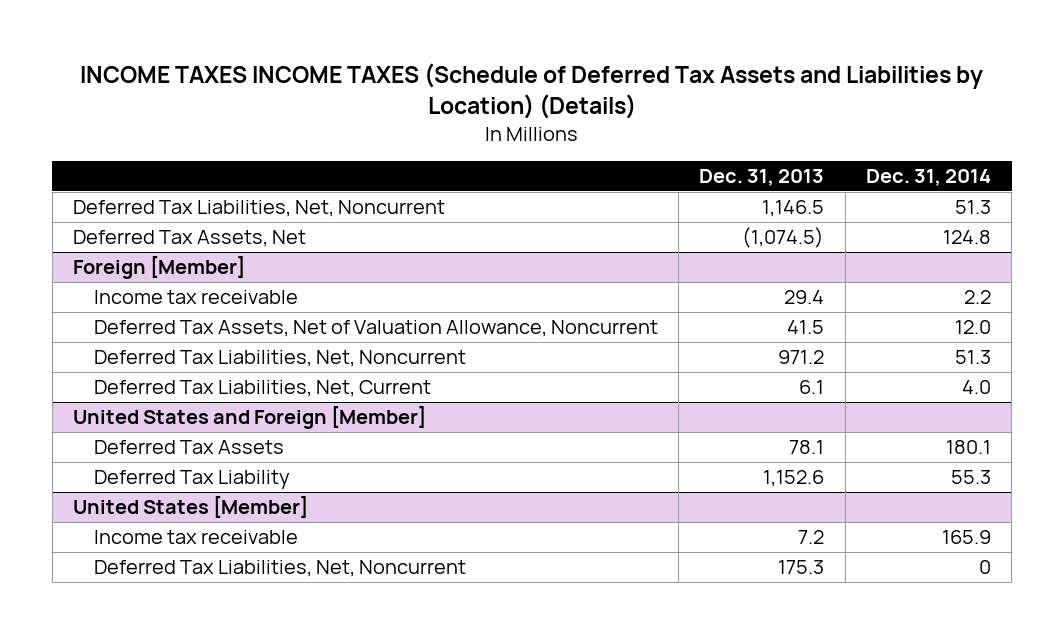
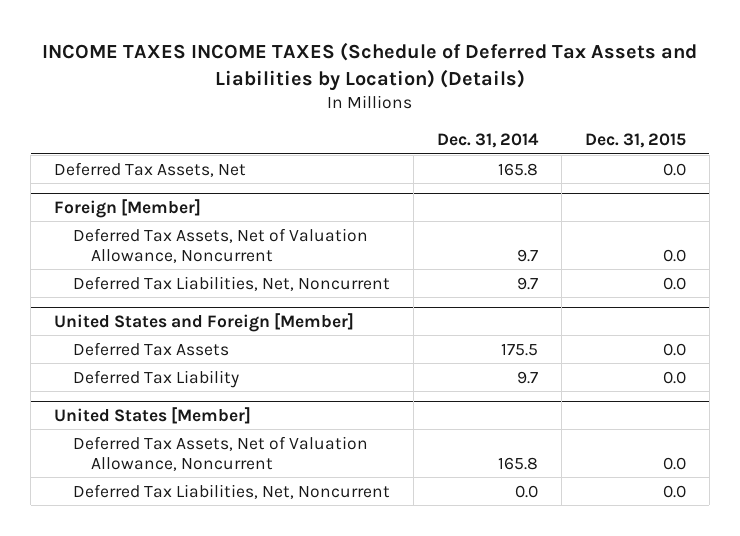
- | Dec. 31, 2013 | Dec. 31, 2014
+ | Dec. 31, 2014 | Dec. 31, 2015
- Deferred Tax Liabilities, Net, Noncurrent | 1,146.5 | 51.3
- Deferred Tax Assets, Net | (1,074.5) | 124.8
+ Deferred Tax Assets, Net | 165.8 | 0.0
@ Foreign [Member]
- Income tax receivable | 29.4 | 2.2
- Deferred Tax Assets, Net of Valuation Allowance, Noncurrent | 41.5 | 12.0
- Deferred Tax Liabilities, Net, Noncurrent | 971.2 | 51.3
- Deferred Tax Liabilities, Net, Current | 6.1 | 4.0
+ Deferred Tax Assets, Net of Valuation Allowance, Noncurrent | 9.7 | 0.0
+ Deferred Tax Liabilities, Net, Noncurrent | 9.7 | 0.0
@ United States and Foreign [Member]
- Deferred Tax Assets | 78.1 | 180.1
- Deferred Tax Liability | 1,152.6 | 55.3
+ Deferred Tax Assets | 175.5 | 0.0
+ Deferred Tax Liability | 9.7 | 0.0
@ United States [Member]
- Income tax receivable | 7.2 | 165.9
- Deferred Tax Liabilities, Net, Noncurrent | 175.3 | 0
+ Deferred Tax Assets, Net of Valuation Allowance, Noncurrent | 165.8 | 0.0
+ Deferred Tax Liabilities, Net, Noncurrent | 0.0 | 0.0

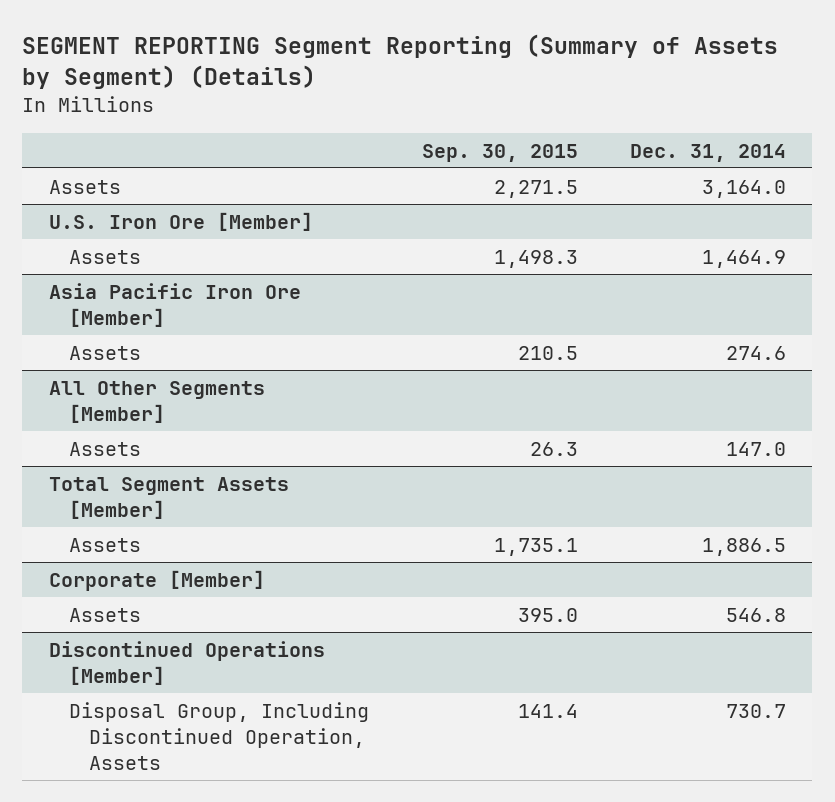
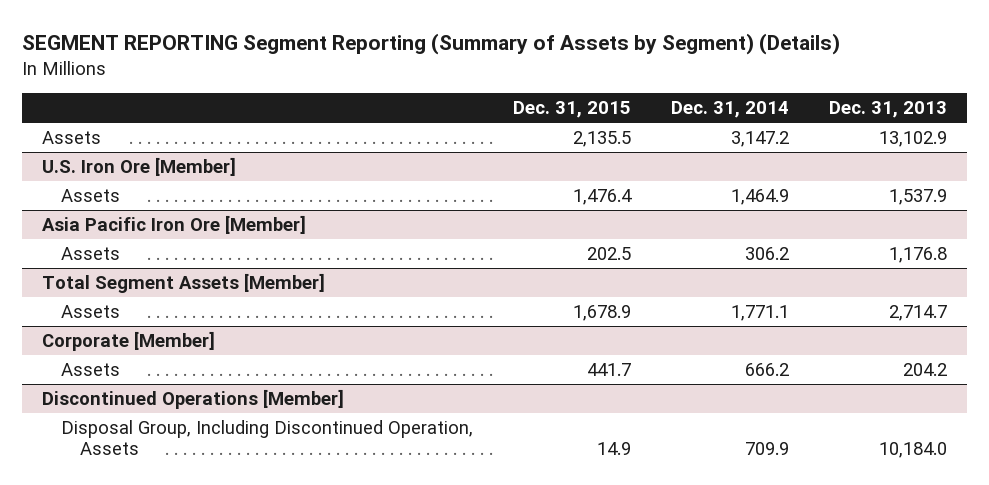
- | Sep. 30, 2015 | Dec. 31, 2014
+ | Dec. 31, 2015 | Dec. 31, 2014 | Dec. 31, 2013
- Assets | 2,271.5 | 3,164.0
+ Assets | 2,135.5 | 3,147.2 | 13,102.9
@ Asia Pacific Iron Ore [Member]
- Assets | 210.5 | 274.6
- All Other Segments [Member]
- Assets | 26.3 | 147.0
@ Asia Pacific Iron Ore [Member]
+ Assets | 202.5 | 306.2 | 1,176.8
@ Total Segment Assets [Member]
- Assets | 1,735.1 | 1,886.5
+ Assets | 1,678.9 | 1,771.1 | 2,714.7
@ Corporate [Member]
- Assets | 395.0 | 546.8
+ Assets | 441.7 | 666.2 | 204.2
@ Discontinued Operations [Member]
- Disposal Group, Including Discontinued Operation, Assets | 141.4 | 730.7
+ Disposal Group, Including Discontinued Operation, Assets | 14.9 | 709.9 | 10,184.0

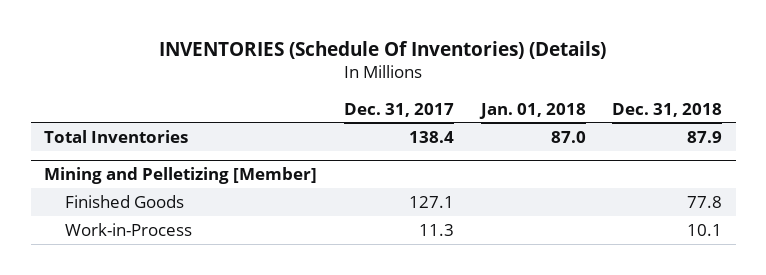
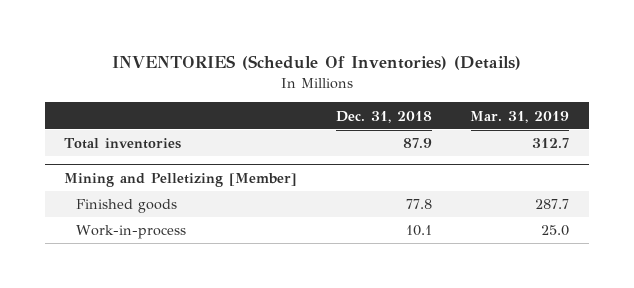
- | Dec. 31, 2017 | Jan. 01, 2018 | Dec. 31, 2018
+ | Dec. 31, 2018 | Mar. 31, 2019
- Total Inventories | 138.4 | 87.0 | 87.9
+ Total inventories | 87.9 | 312.7
@ Mining and Pelletizing [Member]
- Finished Goods | 127.1 | | 77.8
- Work-in-Process | 11.3 | | 10.1
+ Finished goods | 77.8 | 287.7
+ Work-in-process | 10.1 | 25.0

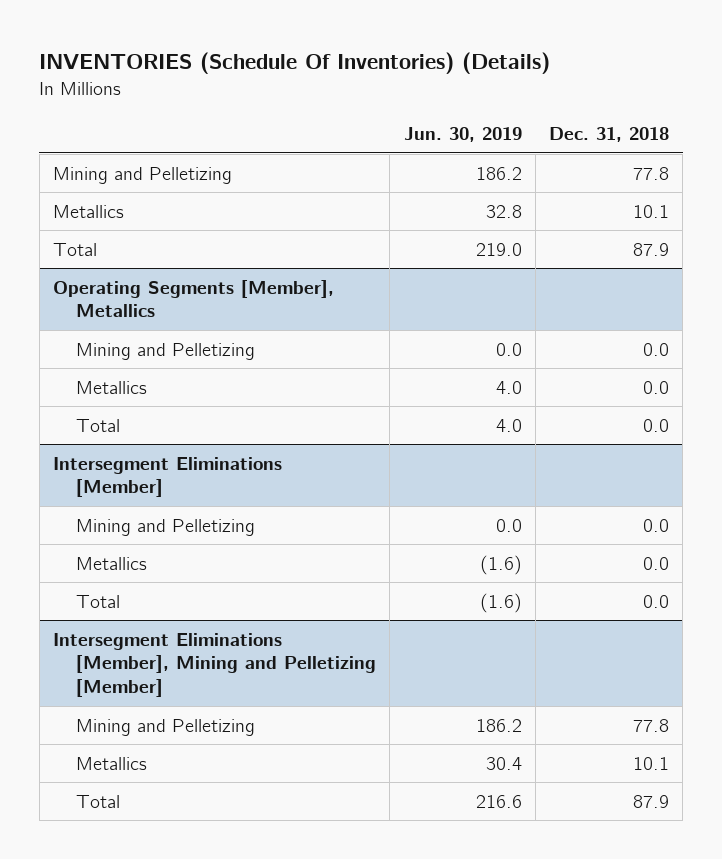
- | Dec. 31, 2018 | Mar. 31, 2019
+ | Jun. 30, 2019 | Dec. 31, 2018
- Total inventories | 87.9 | 312.7
- Mining and Pelletizing [Member]
- Finished goods | 77.8 | 287.7
- Work-in-process | 10.1 | 25.0
+ Mining and Pelletizing | 186.2 | 77.8
+ Metallics | 32.8 | 10.1
+ Total | 219.0 | 87.9
+ Operating Segments [Member], Metallics
+ Mining and Pelletizing | 0.0 | 0.0
+ Metallics | 4.0 | 0.0
+ Total | 4.0 | 0.0
+ Intersegment Eliminations [Member]
+ Mining and Pelletizing | 0.0 | 0.0
+ Metallics | (1.6) | 0.0
+ Total | (1.6) | 0.0
+ Intersegment Eliminations [Member], Mining and Pelletizing [Member]
+ Mining and Pelletizing | 186.2 | 77.8
+ Metallics | 30.4 | 10.1
+ Total | 216.6 | 87.9

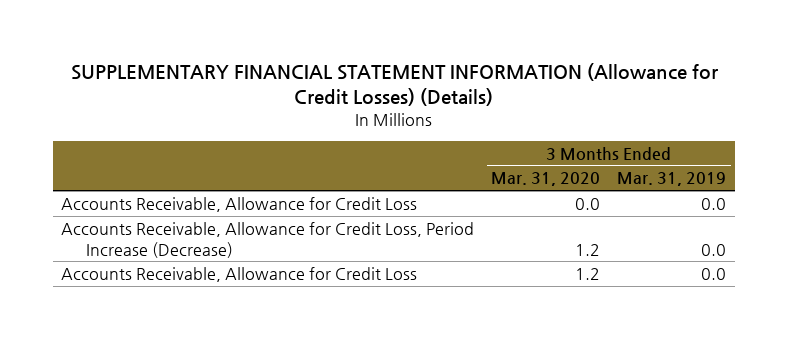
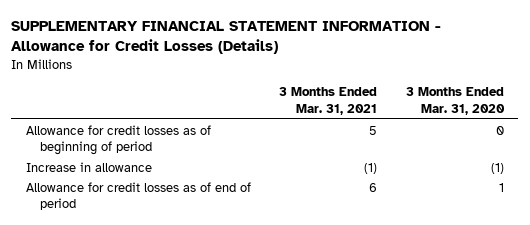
- SUPPLEMENTARY FINANCIAL STATEMENT INFORMATION (Allowance for Credit Losses) (Details)
+ SUPPLEMENTARY FINANCIAL STATEMENT INFORMATION - Allowance for Credit Losses (Details)
- | 3 Months Ended Mar. 31, 2020 | 3 Months Ended Mar. 31, 2019
+ | 3 Months Ended Mar. 31, 2021 | 3 Months Ended Mar. 31, 2020
- Accounts Receivable, Allowance for Credit Loss | 0.0 | 0.0
- Accounts Receivable, Allowance for Credit Loss, Period Increase (Decrease) | 1.2 | 0.0
- Accounts Receivable, Allowance for Credit Loss | 1.2 | 0.0
+ Allowance for credit losses as of beginning of period | 5 | 0
+ Increase in allowance | (1) | (1)
+ Allowance for credit losses as of end of period | 6 | 1

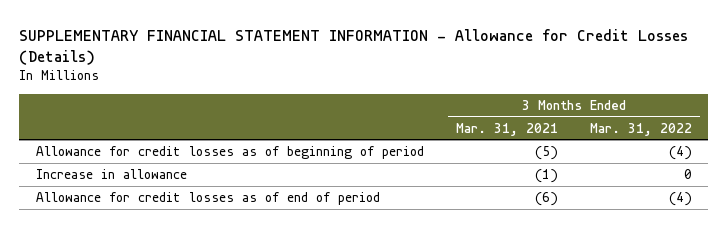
- | 3 Months Ended Mar. 31, 2021 | 3 Months Ended Mar. 31, 2020
+ | 3 Months Ended Mar. 31, 2021 | 3 Months Ended Mar. 31, 2022
- Allowance for credit losses as of beginning of period | 5 | 0
+ Allowance for credit losses as of beginning of period | (5) | (4)
- Allowance for credit losses as of end of period | 6 | 1
+ Allowance for credit losses as of end of period | (6) | (4)

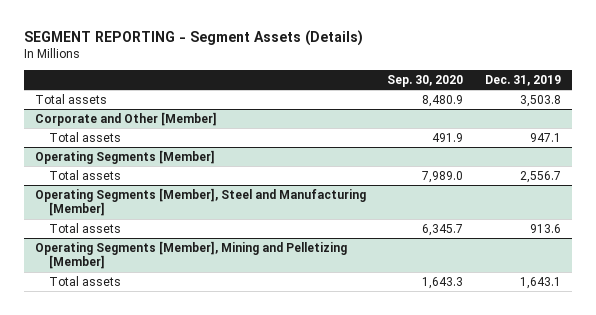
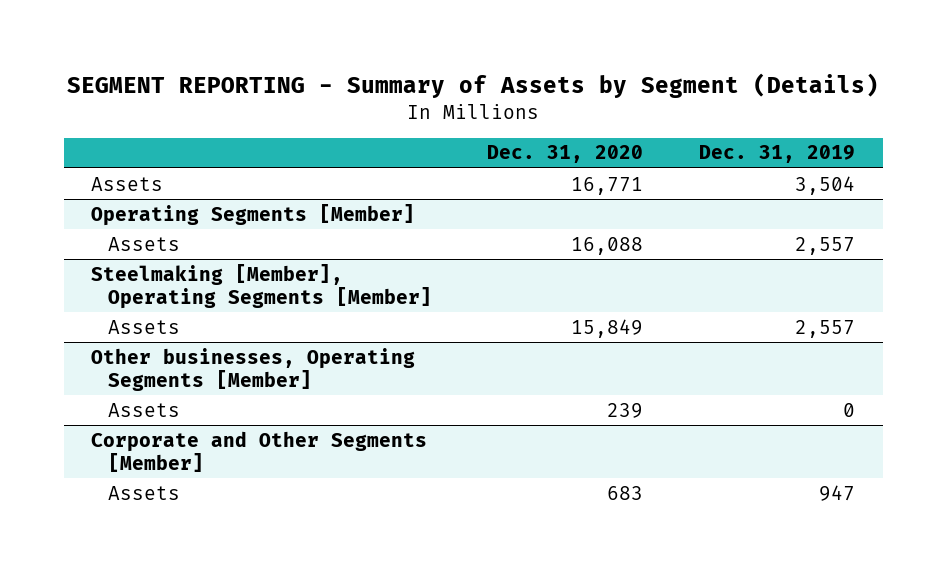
- SEGMENT REPORTING - Segment Assets (Details)
+ SEGMENT REPORTING - Summary of Assets by Segment (Details)
- | Sep. 30, 2020 | Dec. 31, 2019
+ | Dec. 31, 2020 | Dec. 31, 2019
- Total assets | 8,480.9 | 3,503.8
- Corporate and Other [Member]
- Total assets | 491.9 | 947.1
+ Assets | 16,771 | 3,504
@ Operating Segments [Member]
- Total assets | 7,989.0 | 2,556.7
- Operating Segments [Member], Steel and Manufacturing [Member]
- Total assets | 6,345.7 | 913.6
- Operating Segments [Member], Mining and Pelletizing [Member]
- Total assets | 1,643.3 | 1,643.1
@ Operating Segments [Member]
+ Assets | 16,088 | 2,557
+ Steelmaking [Member], Operating Segments [Member]
+ Assets | 15,849 | 2,557
+ Other businesses, Operating Segments [Member]
+ Assets | 239 | 0
+ Corporate and Other Segments [Member]
+ Assets | 683 | 947

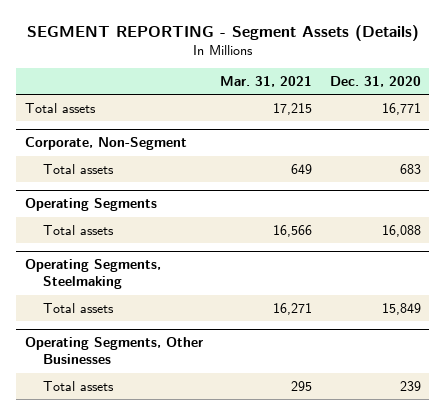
- SEGMENT REPORTING - Summary of Assets by Segment (Details)
+ SEGMENT REPORTING - Segment Assets (Details)
- | Dec. 31, 2020 | Dec. 31, 2019
+ | Mar. 31, 2021 | Dec. 31, 2020
- Assets | 16,771 | 3,504
- Operating Segments [Member]
- Assets | 16,088 | 2,557
- Steelmaking [Member], Operating Segments [Member]
- Assets | 15,849 | 2,557
- Other businesses, Operating Segments [Member]
- Assets | 239 | 0
- Corporate and Other Segments [Member]
- Assets | 683 | 947
+ Total assets | 17,215 | 16,771
+ Corporate, Non-Segment
+ Total assets | 649 | 683
+ Operating Segments
+ Total assets | 16,566 | 16,088
+ Operating Segments, Steelmaking
+ Total assets | 16,271 | 15,849
+ Operating Segments, Other Businesses
+ Total assets | 295 | 239

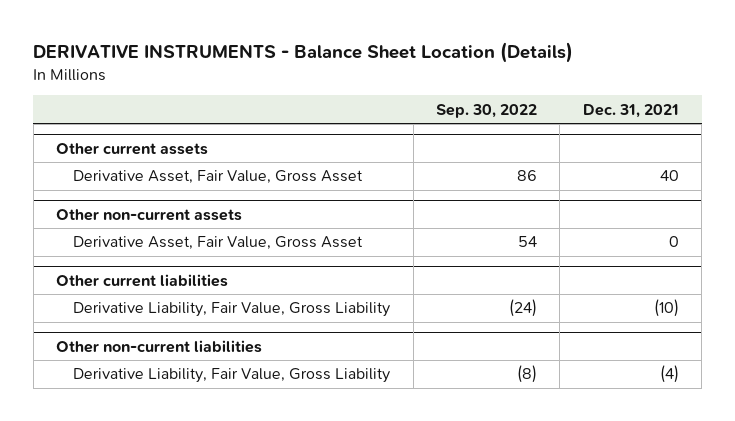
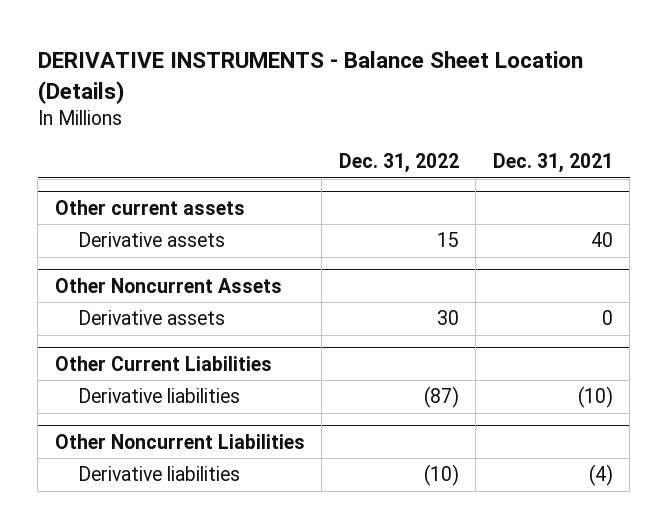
- | Sep. 30, 2022 | Dec. 31, 2021
+ | Dec. 31, 2022 | Dec. 31, 2021
@ Other current assets
- Derivative Asset, Fair Value, Gross Asset | 86 | 40
- Other non-current assets
- Derivative Asset, Fair Value, Gross Asset | 54 | 0
- Other current liabilities
- Derivative Liability, Fair Value, Gross Liability | (24) | (10)
- Other non-current liabilities
- Derivative Liability, Fair Value, Gross Liability | (8) | (4)
@ Other current assets
+ Derivative assets | 15 | 40
+ Other Noncurrent Assets
+ Derivative assets | 30 | 0
+ Other Current Liabilities
+ Derivative liabilities | (87) | (10)
+ Other Noncurrent Liabilities
+ Derivative liabilities | (10) | (4)

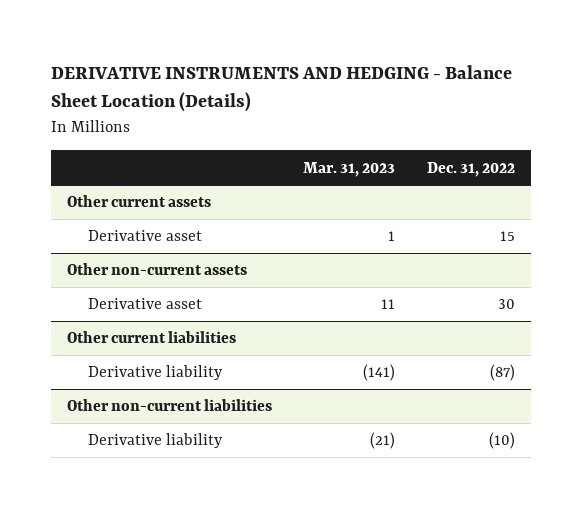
- DERIVATIVE INSTRUMENTS - Balance Sheet Location (Details)
+ DERIVATIVE INSTRUMENTS AND HEDGING - Balance Sheet Location (Details)
- | Dec. 31, 2022 | Dec. 31, 2021
+ | Mar. 31, 2023 | Dec. 31, 2022
@ Other current assets
- Derivative assets | 15 | 40
- Other Noncurrent Assets
- Derivative assets | 30 | 0
- Other Current Liabilities
- Derivative liabilities | (87) | (10)
- Other Noncurrent Liabilities
- Derivative liabilities | (10) | (4)
@ Other current assets
+ Derivative asset | 1 | 15
+ Other non-current assets
+ Derivative asset | 11 | 30
+ Other current liabilities
+ Derivative liability | (141) | (87)
+ Other non-current liabilities
+ Derivative liability | (21) | (10)

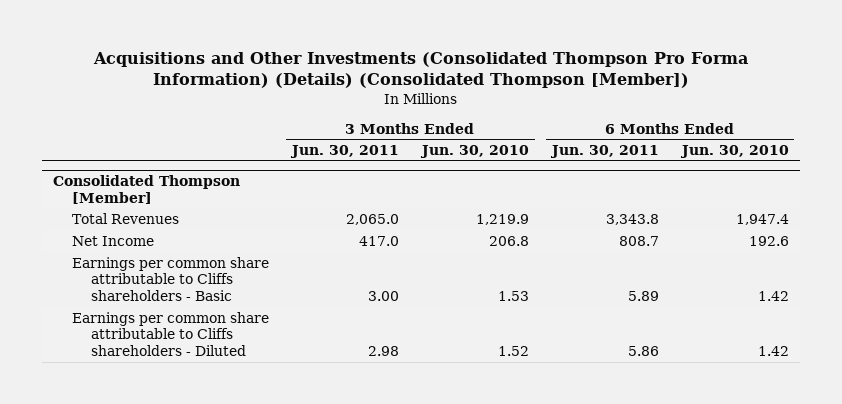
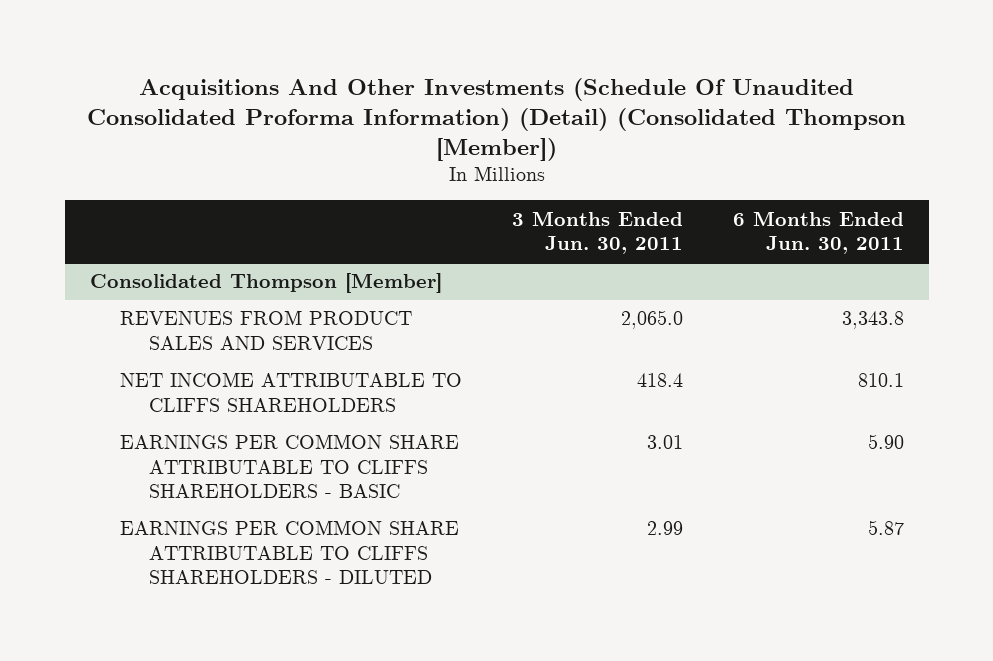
- Acquisitions and Other Investments (Consolidated Thompson Pro Forma Information) (Details) (Consolidated Thompson [Member])
+ Acquisitions And Other Investments (Schedule Of Unaudited Consolidated Proforma Information) (Detail) (Consolidated Thompson [Member])
- | 3 Months Ended Jun. 30, 2011 | 3 Months Ended Jun. 30, 2010 | 6 Months Ended Jun. 30, 2011 | 6 Months Ended Jun. 30, 2010
+ | 3 Months Ended Jun. 30, 2011 | 6 Months Ended Jun. 30, 2011
@ Consolidated Thompson [Member]
- Total Revenues | 2,065.0 | 1,219.9 | 3,343.8 | 1,947.4
- Net Income | 417.0 | 206.8 | 808.7 | 192.6
- Earnings per common share attributable to Cliffs shareholders - Basic | 3.00 | 1.53 | 5.89 | 1.42
- Earnings per common share attributable to Cliffs shareholders - Diluted | 2.98 | 1.52 | 5.86 | 1.42
+ REVENUES FROM PRODUCT SALES AND SERVICES | 2,065.0 | 3,343.8
+ NET INCOME ATTRIBUTABLE TO CLIFFS SHAREHOLDERS | 418.4 | 810.1
+ EARNINGS PER COMMON SHARE ATTRIBUTABLE TO CLIFFS SHAREHOLDERS - BASIC | 3.01 | 5.90
+ EARNINGS PER COMMON SHARE ATTRIBUTABLE TO CLIFFS SHAREHOLDERS - DILUTED | 2.99 | 5.87

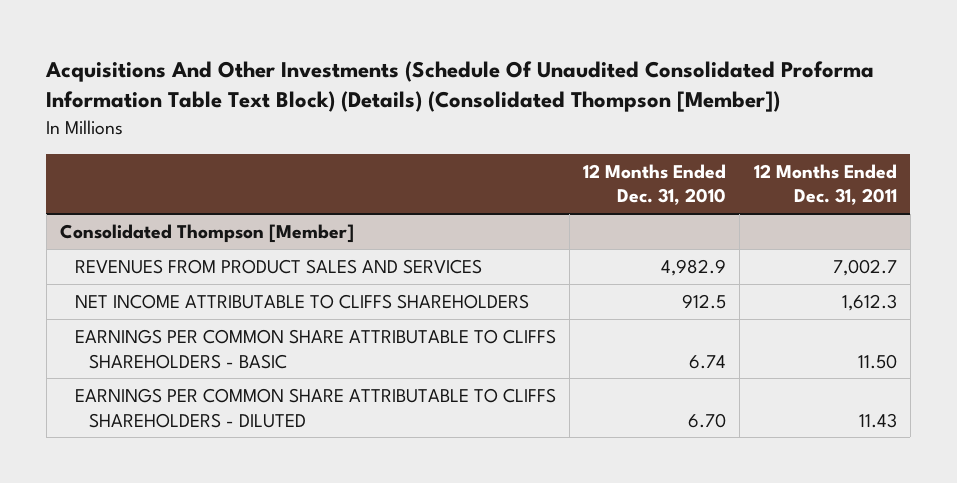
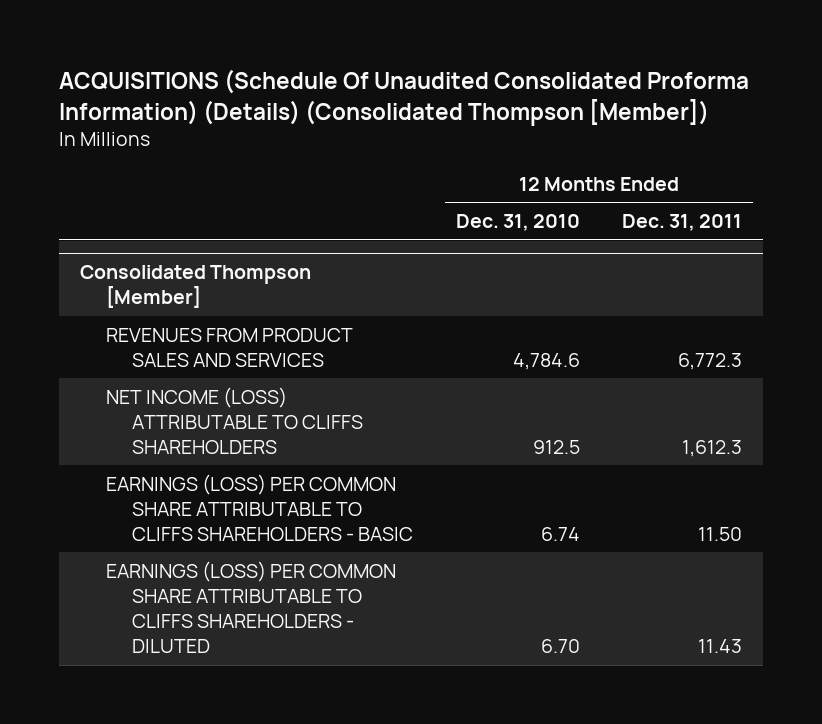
- Acquisitions And Other Investments (Schedule Of Unaudited Consolidated Proforma Information Table Text Block) (Details) (Consolidated Thompson [Member])
+ ACQUISITIONS (Schedule Of Unaudited Consolidated Proforma Information) (Details) (Consolidated Thompson [Member])
@ Consolidated Thompson [Member]
- REVENUES FROM PRODUCT SALES AND SERVICES | 4,982.9 | 7,002.7
- NET INCOME ATTRIBUTABLE TO CLIFFS SHAREHOLDERS | 912.5 | 1,612.3
- EARNINGS PER COMMON SHARE ATTRIBUTABLE TO CLIFFS SHAREHOLDERS - BASIC | 6.74 | 11.50
- EARNINGS PER COMMON SHARE ATTRIBUTABLE TO CLIFFS SHAREHOLDERS - DILUTED | 6.70 | 11.43
+ REVENUES FROM PRODUCT SALES AND SERVICES | 4,784.6 | 6,772.3
+ NET INCOME (LOSS) ATTRIBUTABLE TO CLIFFS SHAREHOLDERS | 912.5 | 1,612.3
+ EARNINGS (LOSS) PER COMMON SHARE ATTRIBUTABLE TO CLIFFS SHAREHOLDERS - BASIC | 6.74 | 11.50
+ EARNINGS (LOSS) PER COMMON SHARE ATTRIBUTABLE TO CLIFFS SHAREHOLDERS - DILUTED | 6.70 | 11.43

